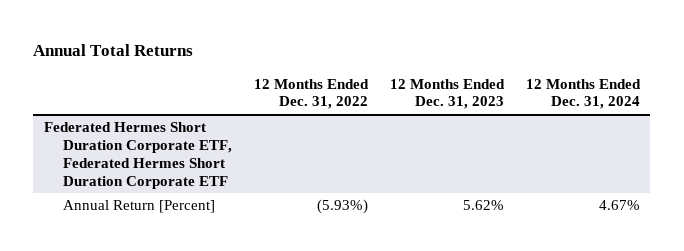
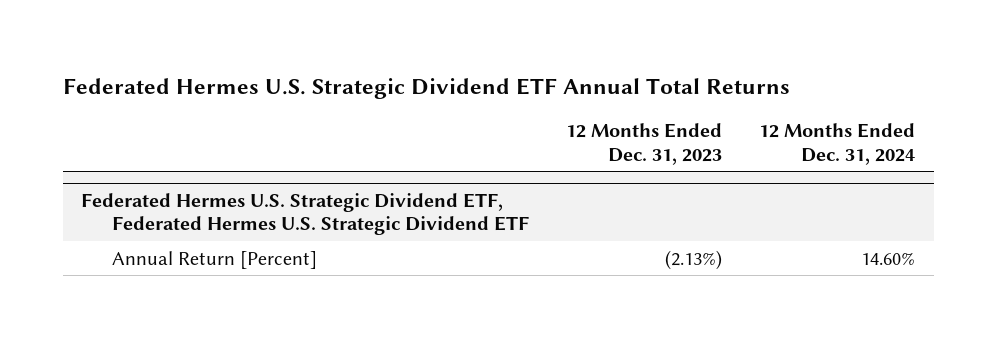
- Annual Total Returns
+ Federated Hermes U.S. Strategic Dividend ETF Annual Total Returns
- | 12 Months Ended Dec. 31, 2022 | 12 Months Ended Dec. 31, 2023 | 12 Months Ended Dec. 31, 2024
+ | 12 Months Ended Dec. 31, 2023 | 12 Months Ended Dec. 31, 2024
- Federated Hermes Short Duration Corporate ETF, Federated Hermes Short Duration Corporate ETF
- Annual Return [Percent] | (5.93%) | 5.62% | 4.67%
+ Federated Hermes U.S. Strategic Dividend ETF, Federated Hermes U.S. Strategic Dividend ETF
+ Annual Return [Percent] | (2.13%) | 14.60%

